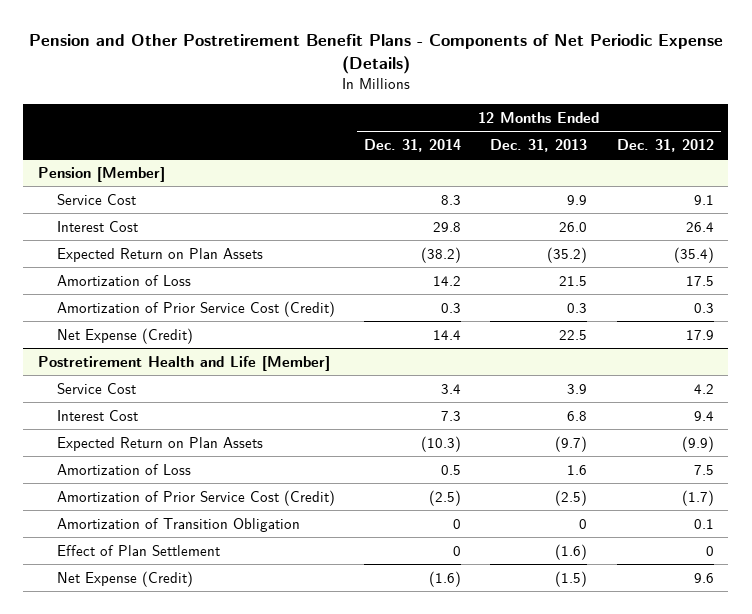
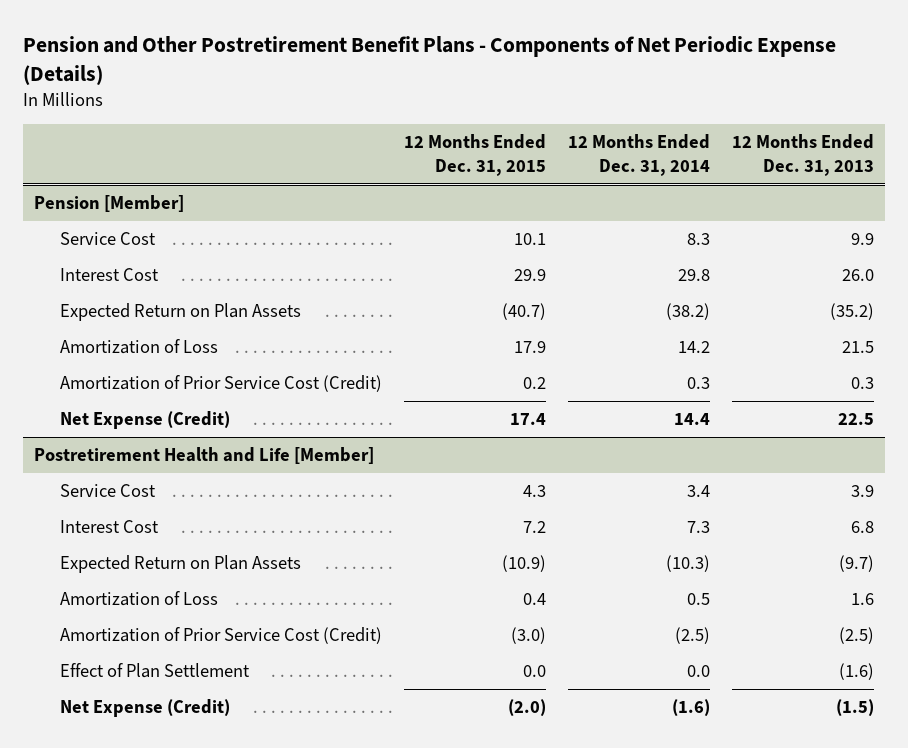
- | 12 Months Ended Dec. 31, 2014 | 12 Months Ended Dec. 31, 2013 | 12 Months Ended Dec. 31, 2012
+ | 12 Months Ended Dec. 31, 2015 | 12 Months Ended Dec. 31, 2014 | 12 Months Ended Dec. 31, 2013
@ Postretirement Health and Life [Member]
- Amortization of Transition Obligation | 0 | 0 | 0.1
- Effect of Plan Settlement | 0 | (1.6) | 0
+ Effect of Plan Settlement | 0.0 | 0.0 | (1.6)

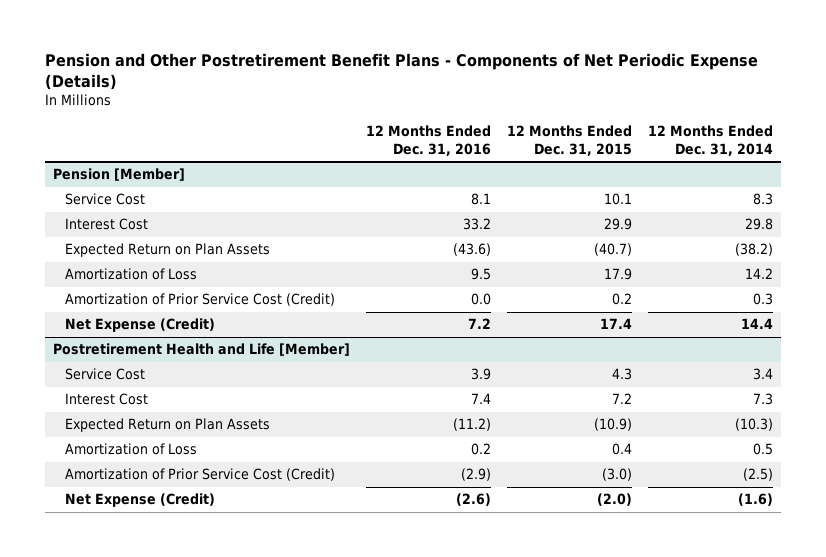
- | 12 Months Ended Dec. 31, 2015 | 12 Months Ended Dec. 31, 2014 | 12 Months Ended Dec. 31, 2013
+ | 12 Months Ended Dec. 31, 2016 | 12 Months Ended Dec. 31, 2015 | 12 Months Ended Dec. 31, 2014
@ Postretirement Health and Life [Member]
- Effect of Plan Settlement | 0.0 | 0.0 | (1.6)

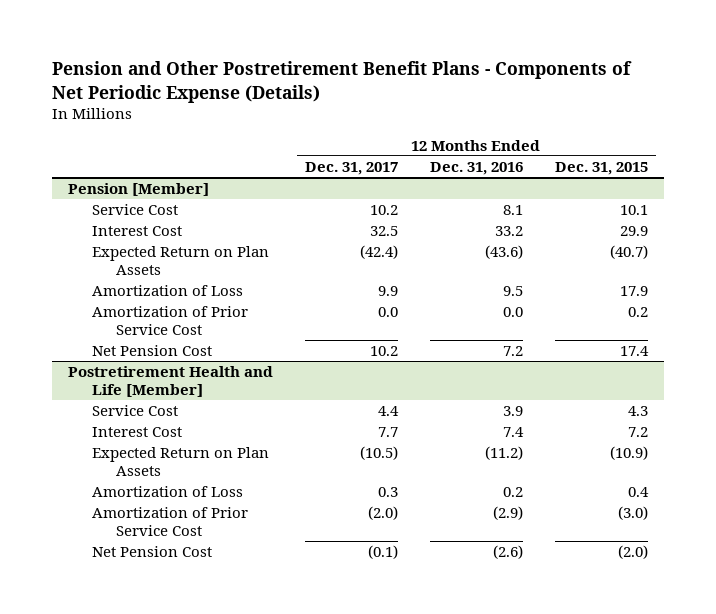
- | 12 Months Ended Dec. 31, 2016 | 12 Months Ended Dec. 31, 2015 | 12 Months Ended Dec. 31, 2014
+ | 12 Months Ended Dec. 31, 2017 | 12 Months Ended Dec. 31, 2016 | 12 Months Ended Dec. 31, 2015
@ Pension [Member]
- Amortization of Prior Service Cost (Credit) | 0.0 | 0.2 | 0.3
- Net Expense (Credit) | 7.2 | 17.4 | 14.4
+ Amortization of Prior Service Cost | 0.0 | 0.0 | 0.2
+ Net Pension Cost | 10.2 | 7.2 | 17.4
@ Postretirement Health and Life [Member]
- Amortization of Prior Service Cost (Credit) | (2.9) | (3.0) | (2.5)
- Net Expense (Credit) | (2.6) | (2.0) | (1.6)
+ Amortization of Prior Service Cost | (2.0) | (2.9) | (3.0)
+ Net Pension Cost | (0.1) | (2.6) | (2.0)

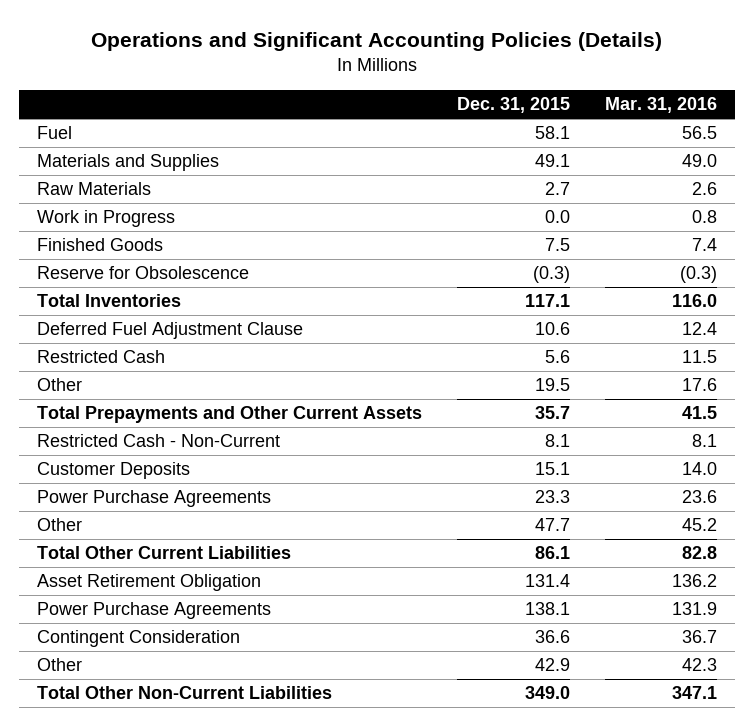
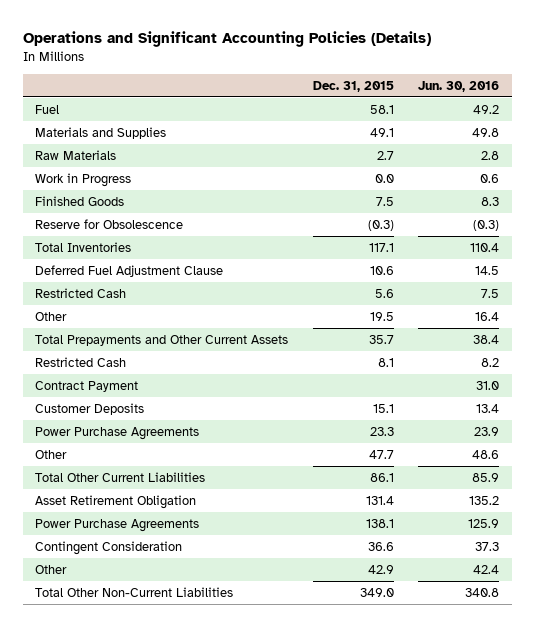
- | Dec. 31, 2015 | Mar. 31, 2016
+ | Dec. 31, 2015 | Jun. 30, 2016
- Restricted Cash - Non-Current | 8.1 | 8.1
+ Restricted Cash | 8.1 | 8.2
+ Contract Payment | | 31.0

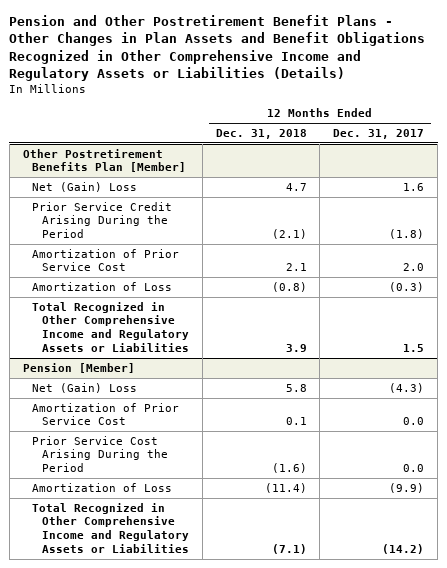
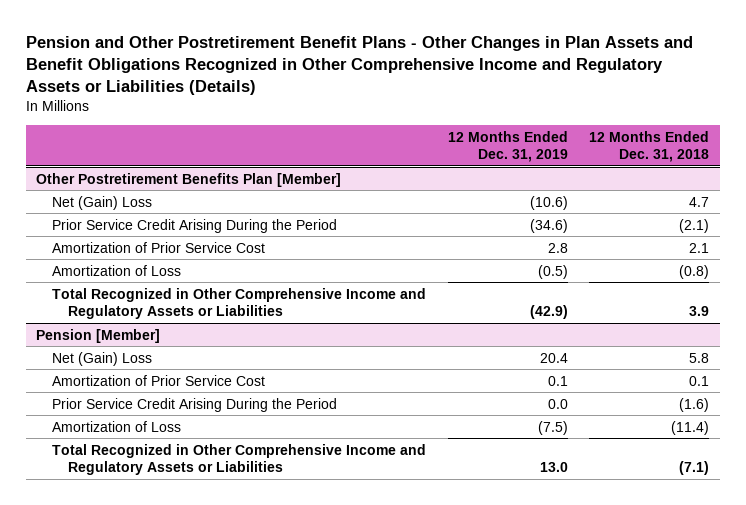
- | 12 Months Ended Dec. 31, 2018 | 12 Months Ended Dec. 31, 2017
+ | 12 Months Ended Dec. 31, 2019 | 12 Months Ended Dec. 31, 2018
@ Pension [Member]
- Prior Service Cost Arising During the Period | (1.6) | 0.0
+ Prior Service Credit Arising During the Period | 0.0 | (1.6)

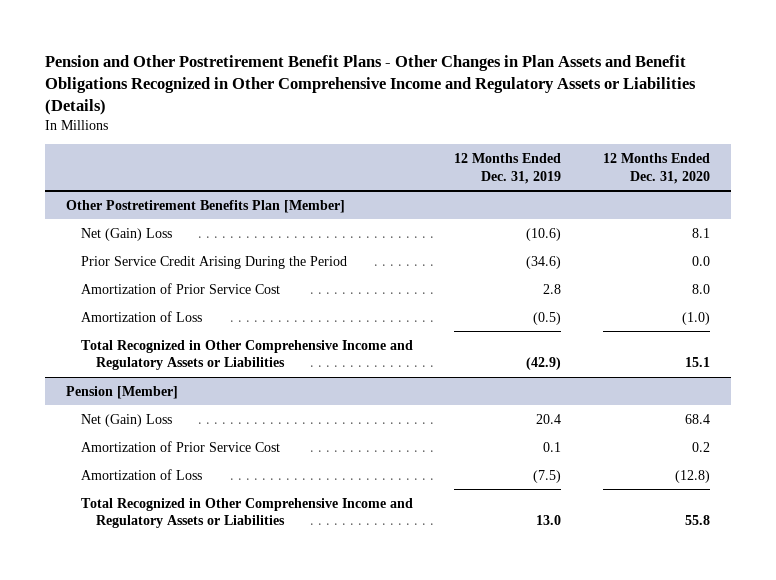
- | 12 Months Ended Dec. 31, 2019 | 12 Months Ended Dec. 31, 2018
+ | 12 Months Ended Dec. 31, 2019 | 12 Months Ended Dec. 31, 2020
@ Pension [Member]
- Prior Service Credit Arising During the Period | 0.0 | (1.6)

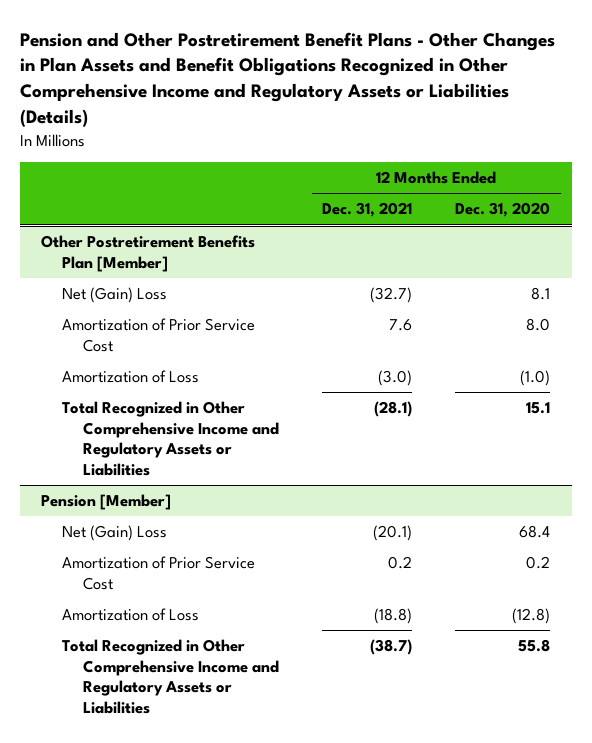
- | 12 Months Ended Dec. 31, 2019 | 12 Months Ended Dec. 31, 2020
+ | 12 Months Ended Dec. 31, 2021 | 12 Months Ended Dec. 31, 2020
@ Other Postretirement Benefits Plan [Member]
- Prior Service Credit Arising During the Period | (34.6) | 0.0

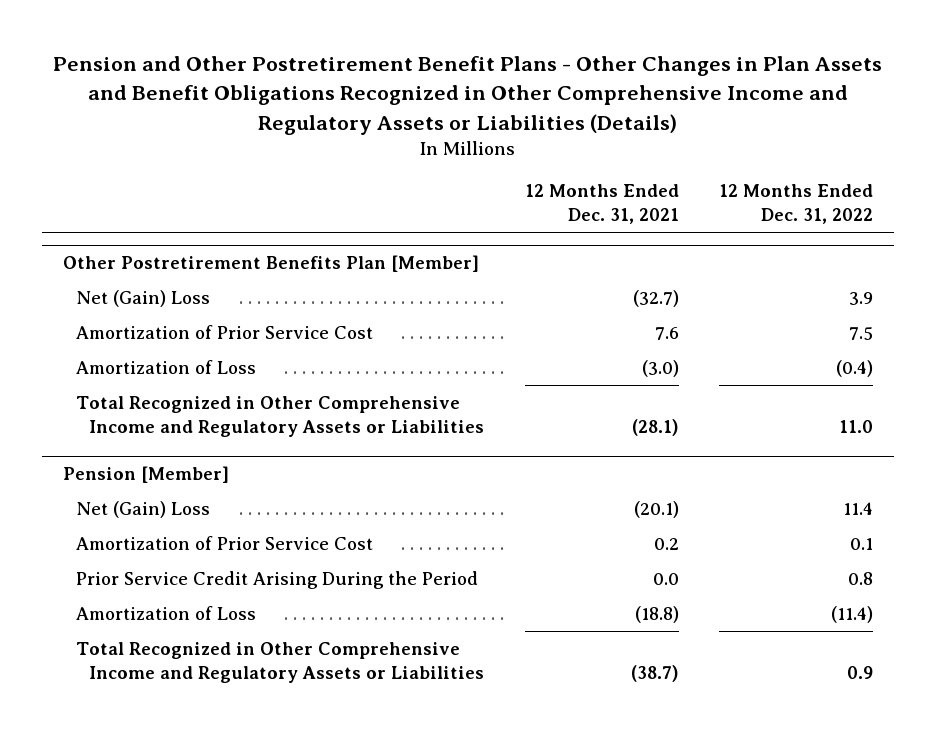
- | 12 Months Ended Dec. 31, 2021 | 12 Months Ended Dec. 31, 2020
+ | 12 Months Ended Dec. 31, 2021 | 12 Months Ended Dec. 31, 2022
@ Pension [Member]
+ Prior Service Credit Arising During the Period | 0.0 | 0.8

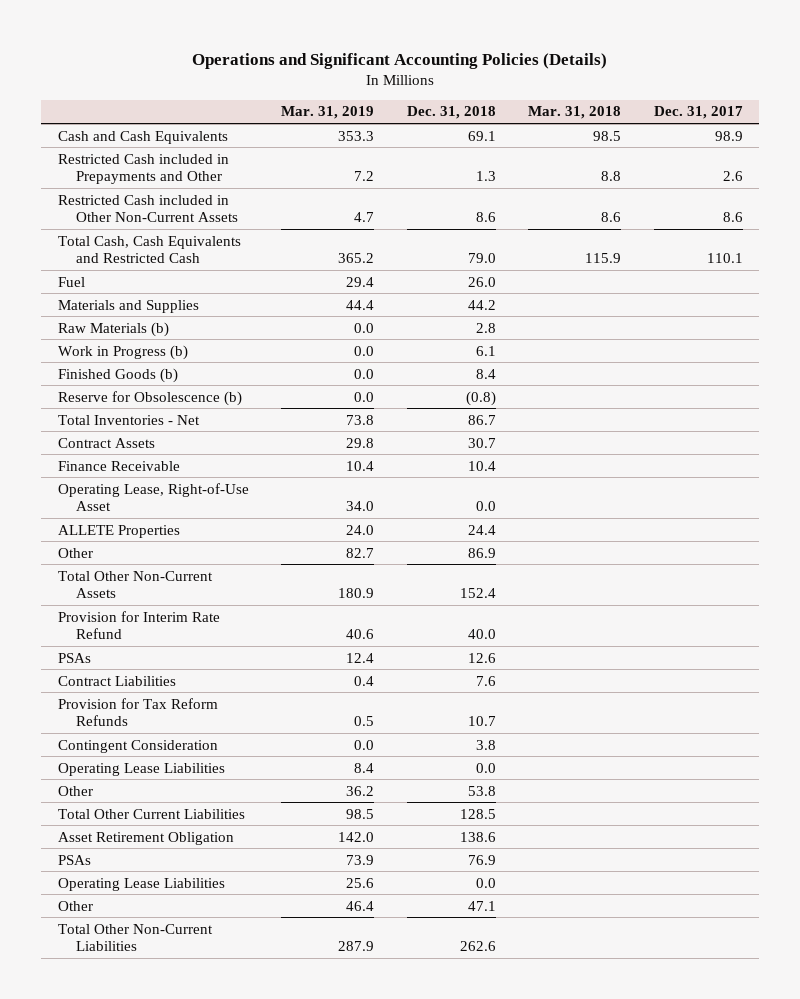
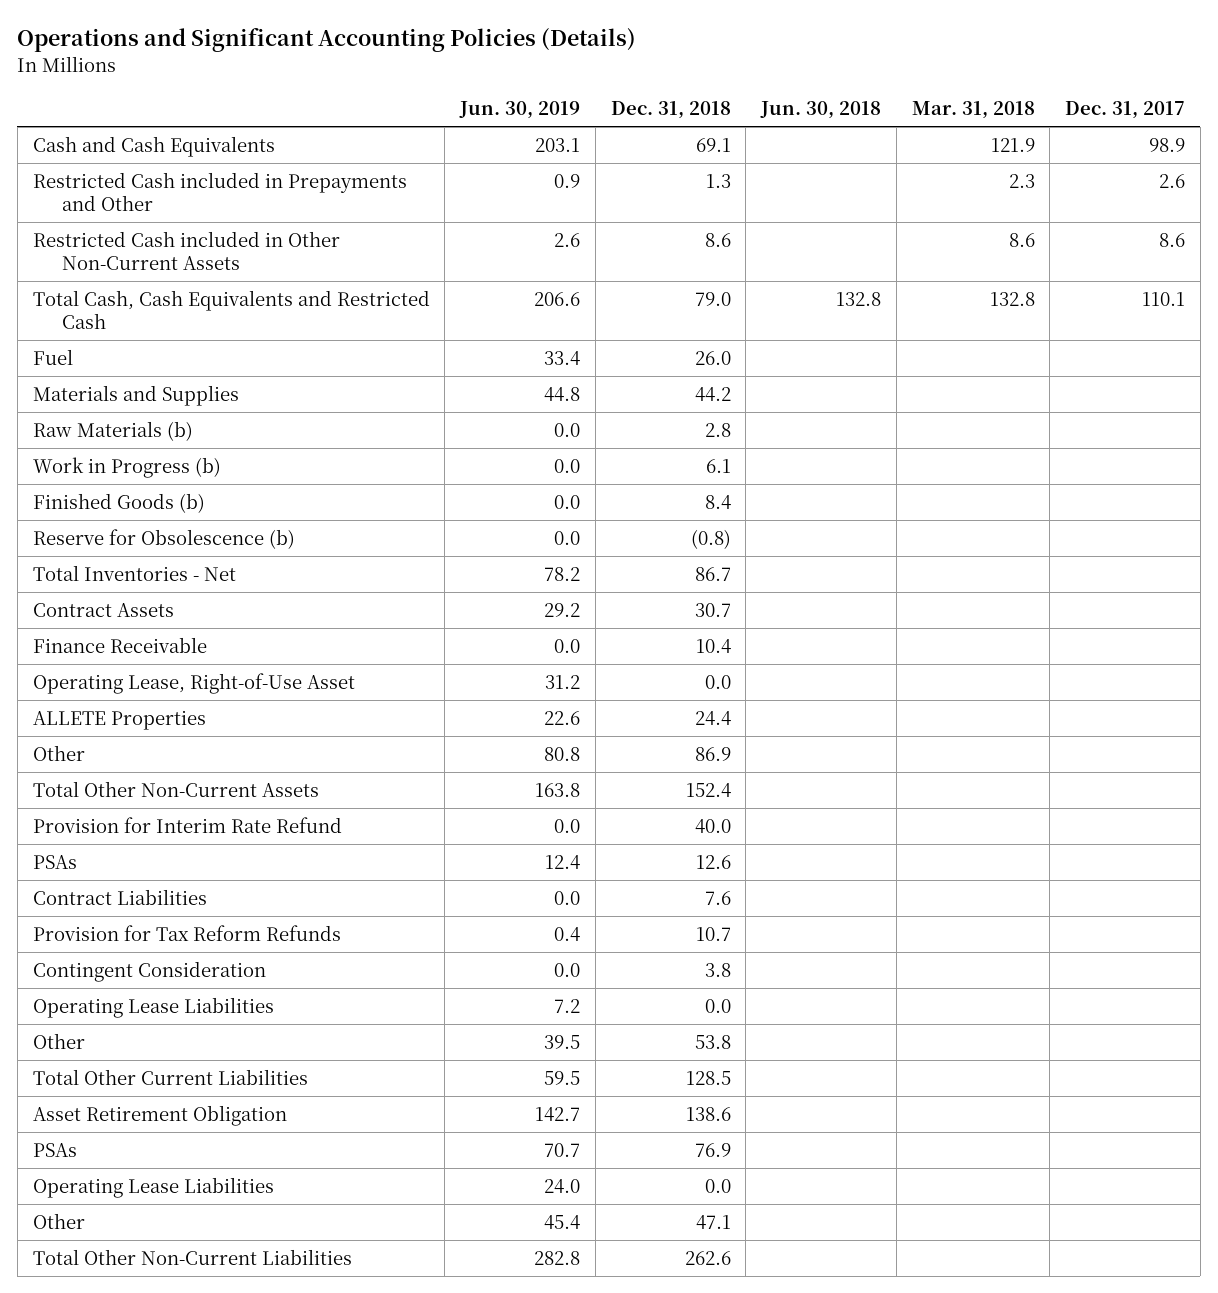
- | Mar. 31, 2019 | Dec. 31, 2018 | Mar. 31, 2018 | Dec. 31, 2017
+ | Jun. 30, 2019 | Dec. 31, 2018 | Jun. 30, 2018 | Mar. 31, 2018 | Dec. 31, 2017
- Cash and Cash Equivalents | 353.3 | 69.1 | 98.5 | 98.9
- Restricted Cash included in Prepayments and Other | 7.2 | 1.3 | 8.8 | 2.6
+ Cash and Cash Equivalents | 203.1 | 69.1 | | 121.9 | 98.9
+ Restricted Cash included in Prepayments and Other | 0.9 | 1.3 | | 2.3 | 2.6
- Total Cash, Cash Equivalents and Restricted Cash | 365.2 | 79.0 | 115.9 | 110.1
+ Total Cash, Cash Equivalents and Restricted Cash | 206.6 | 79.0 | 132.8 | 132.8 | 110.1

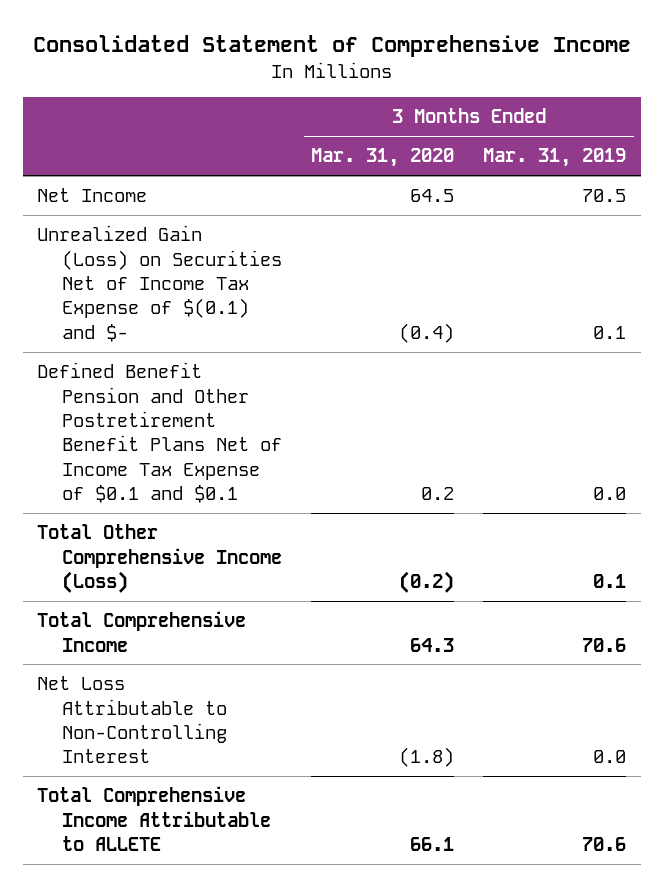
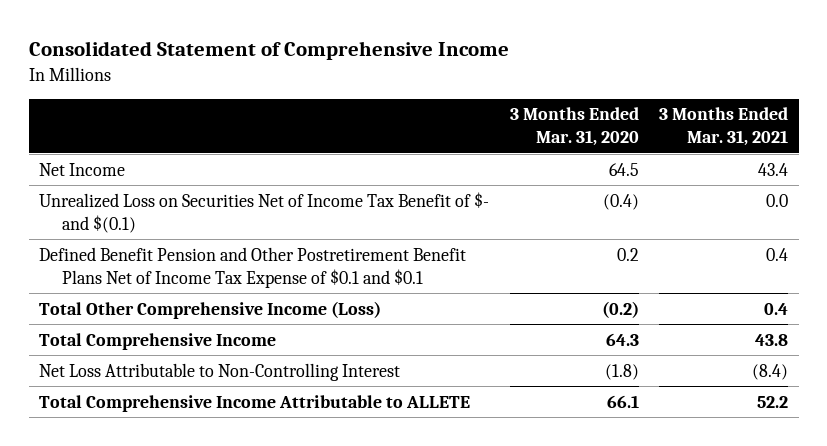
- | 3 Months Ended Mar. 31, 2020 | 3 Months Ended Mar. 31, 2019
+ | 3 Months Ended Mar. 31, 2020 | 3 Months Ended Mar. 31, 2021
- Unrealized Gain (Loss) on Securities Net of Income Tax Expense of $(0.1) and $- | (0.4) | 0.1
+ Unrealized Loss on Securities Net of Income Tax Benefit of $- and $(0.1) | (0.4) | 0.0

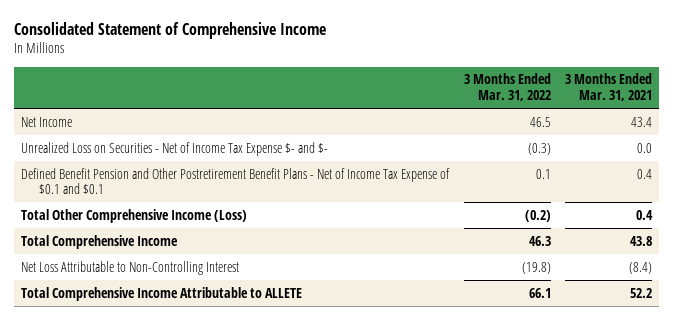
- | 3 Months Ended Mar. 31, 2020 | 3 Months Ended Mar. 31, 2021
+ | 3 Months Ended Mar. 31, 2022 | 3 Months Ended Mar. 31, 2021
- Unrealized Loss on Securities Net of Income Tax Benefit of $- and $(0.1) | (0.4) | 0.0
- Defined Benefit Pension and Other Postretirement Benefit Plans Net of Income Tax Expense of $0.1 and $0.1 | 0.2 | 0.4
+ Unrealized Loss on Securities - Net of Income Tax Expense $- and $- | (0.3) | 0.0
+ Defined Benefit Pension and Other Postretirement Benefit Plans - Net of Income Tax Expense of $0.1 and $0.1 | 0.1 | 0.4

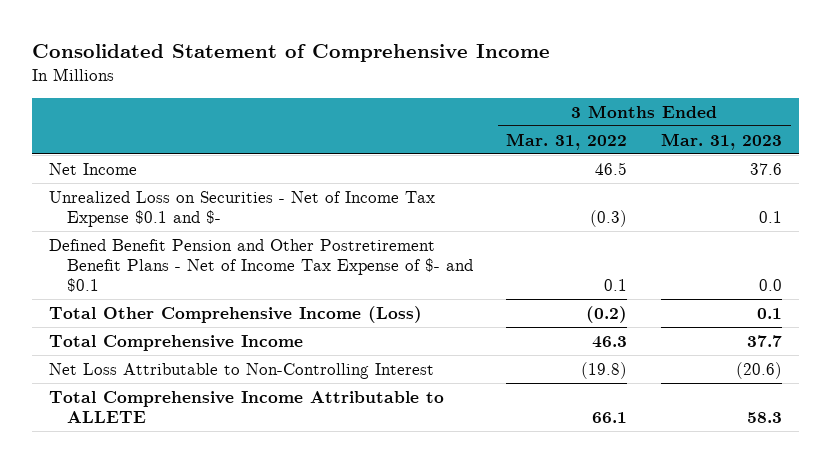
- | 3 Months Ended Mar. 31, 2022 | 3 Months Ended Mar. 31, 2021
+ | 3 Months Ended Mar. 31, 2022 | 3 Months Ended Mar. 31, 2023
- Unrealized Loss on Securities - Net of Income Tax Expense $- and $- | (0.3) | 0.0
- Defined Benefit Pension and Other Postretirement Benefit Plans - Net of Income Tax Expense of $0.1 and $0.1 | 0.1 | 0.4
+ Unrealized Loss on Securities - Net of Income Tax Expense $0.1 and $- | (0.3) | 0.1
+ Defined Benefit Pension and Other Postretirement Benefit Plans - Net of Income Tax Expense of $- and $0.1 | 0.1 | 0.0

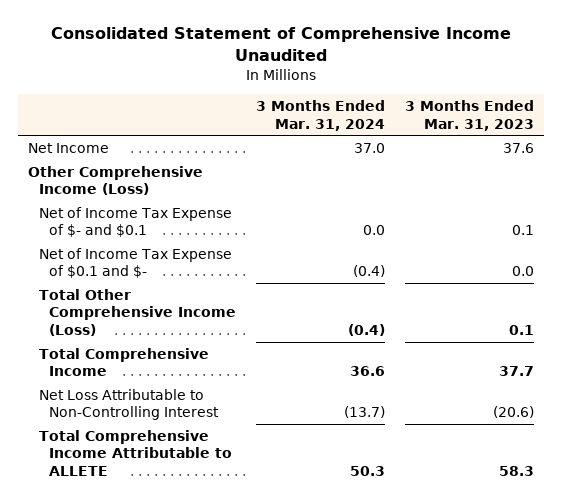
- Consolidated Statement of Comprehensive Income
+ Consolidated Statement of Comprehensive Income Unaudited
- | 3 Months Ended Mar. 31, 2022 | 3 Months Ended Mar. 31, 2023
+ | 3 Months Ended Mar. 31, 2024 | 3 Months Ended Mar. 31, 2023
- Unrealized Loss on Securities - Net of Income Tax Expense $0.1 and $- | (0.3) | 0.1
- Defined Benefit Pension and Other Postretirement Benefit Plans - Net of Income Tax Expense of $- and $0.1 | 0.1 | 0.0
+ Other Comprehensive Income (Loss)
+ Net of Income Tax Expense of $- and $0.1 | 0.0 | 0.1
+ Net of Income Tax Expense of $0.1 and $- | (0.4) | 0.0

